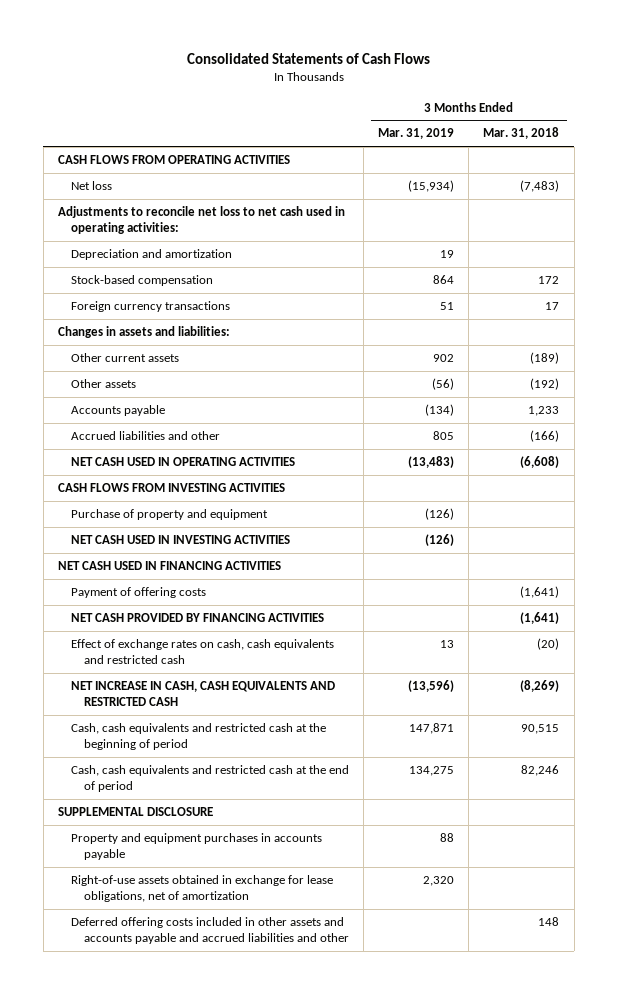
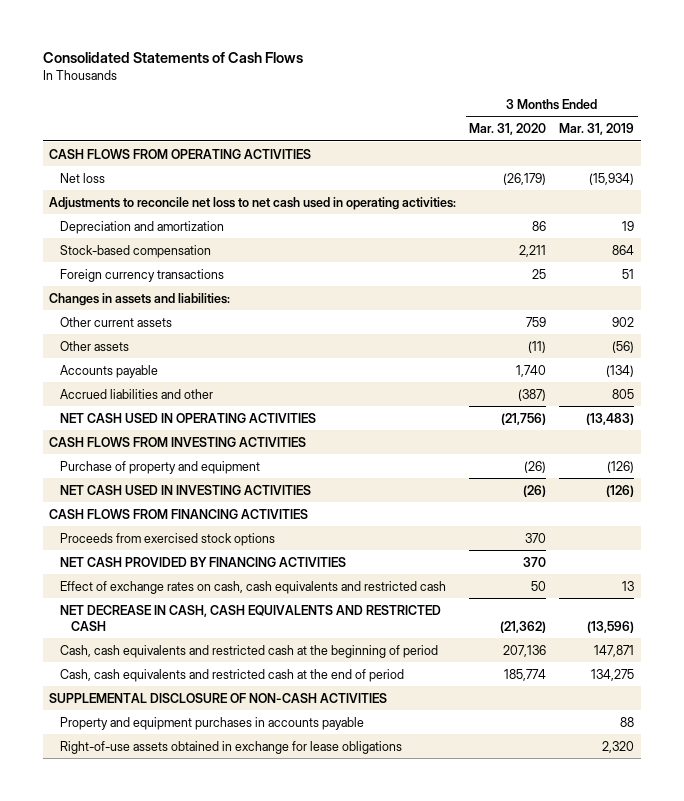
- | 3 Months Ended Mar. 31, 2019 | 3 Months Ended Mar. 31, 2018
+ | 3 Months Ended Mar. 31, 2020 | 3 Months Ended Mar. 31, 2019
- NET CASH USED IN FINANCING ACTIVITIES
- Payment of offering costs | | (1,641)
+ CASH FLOWS FROM FINANCING ACTIVITIES
+ Proceeds from exercised stock options | 370 |
- NET INCREASE IN CASH, CASH EQUIVALENTS AND RESTRICTED CASH | (13,596) | (8,269)
+ NET DECREASE IN CASH, CASH EQUIVALENTS AND RESTRICTED CASH | (21,362) | (13,596)
- SUPPLEMENTAL DISCLOSURE
+ SUPPLEMENTAL DISCLOSURE OF NON-CASH ACTIVITIES
- Right-of-use assets obtained in exchange for lease obligations, net of amortization | 2,320 |
- Deferred offering costs included in other assets and accounts payable and accrued liabilities and other | | 148
+ Right-of-use assets obtained in exchange for lease obligations | | 2,320

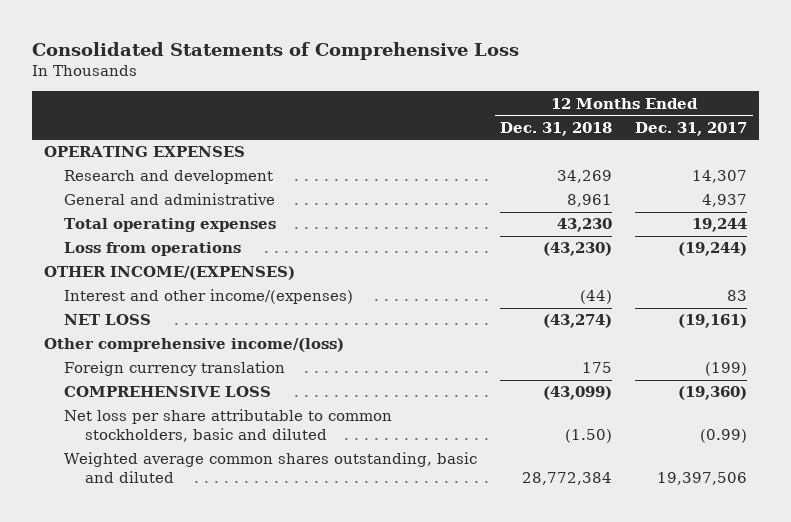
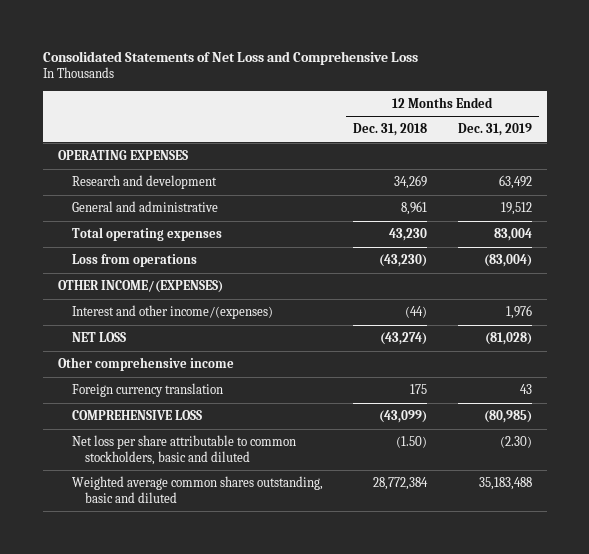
- Consolidated Statements of Comprehensive Loss
+ Consolidated Statements of Net Loss and Comprehensive Loss
- | 12 Months Ended Dec. 31, 2018 | 12 Months Ended Dec. 31, 2017
+ | 12 Months Ended Dec. 31, 2018 | 12 Months Ended Dec. 31, 2019
- Other comprehensive income/(loss)
+ Other comprehensive income

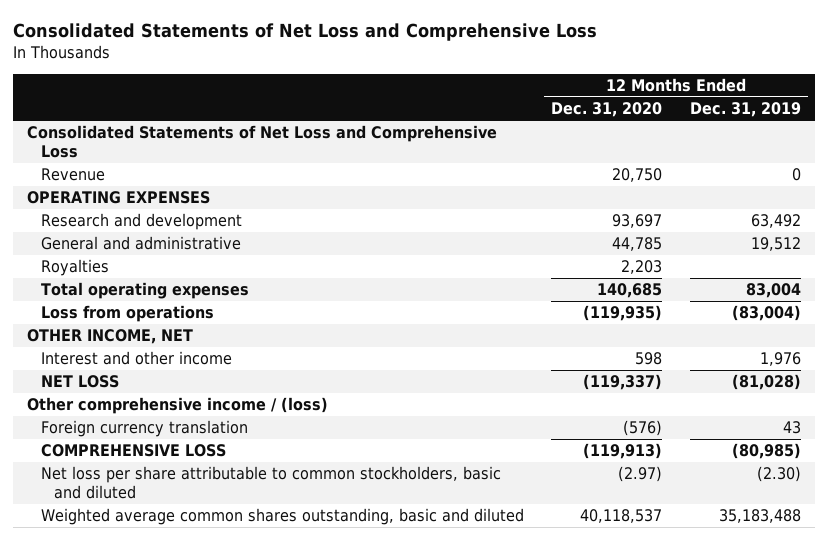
- | 12 Months Ended Dec. 31, 2018 | 12 Months Ended Dec. 31, 2019
+ | 12 Months Ended Dec. 31, 2020 | 12 Months Ended Dec. 31, 2019
+ Consolidated Statements of Net Loss and Comprehensive Loss
+ Revenue | 20,750 | 0
+ Royalties | 2,203 |
- OTHER INCOME/(EXPENSES)
- Interest and other income/(expenses) | (44) | 1,976
+ OTHER INCOME, NET
+ Interest and other income | 598 | 1,976
- Other comprehensive income
+ Other comprehensive income / (loss)

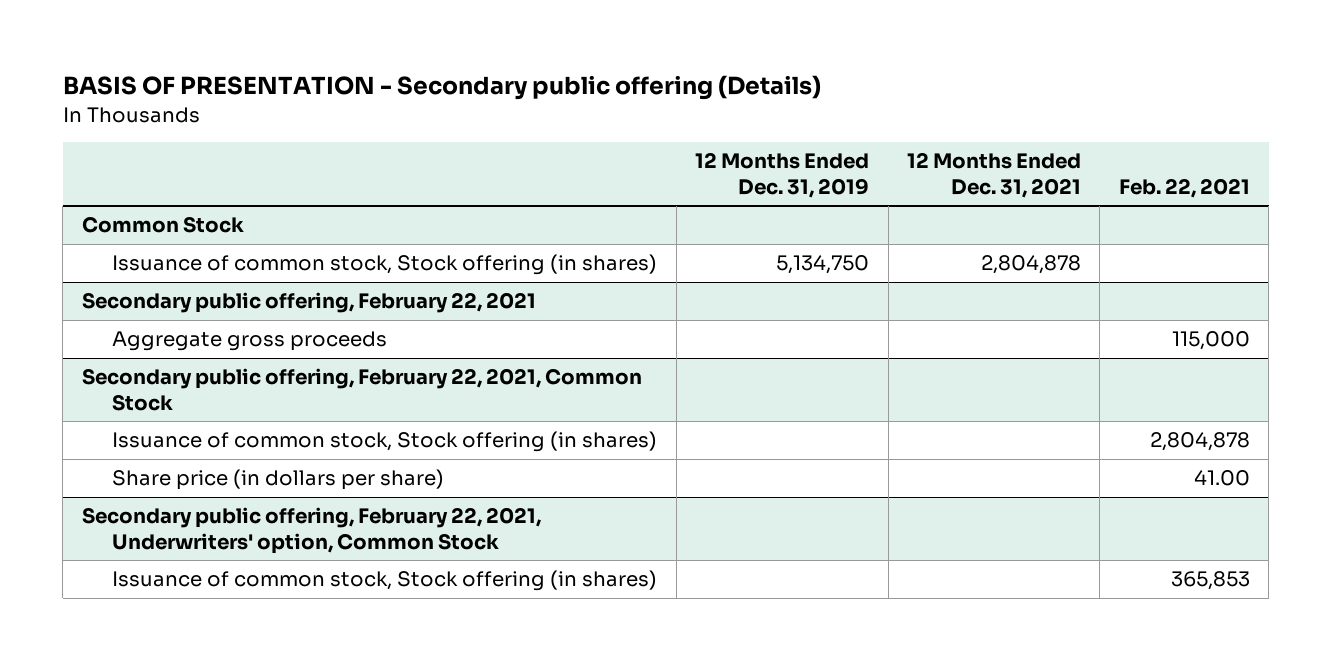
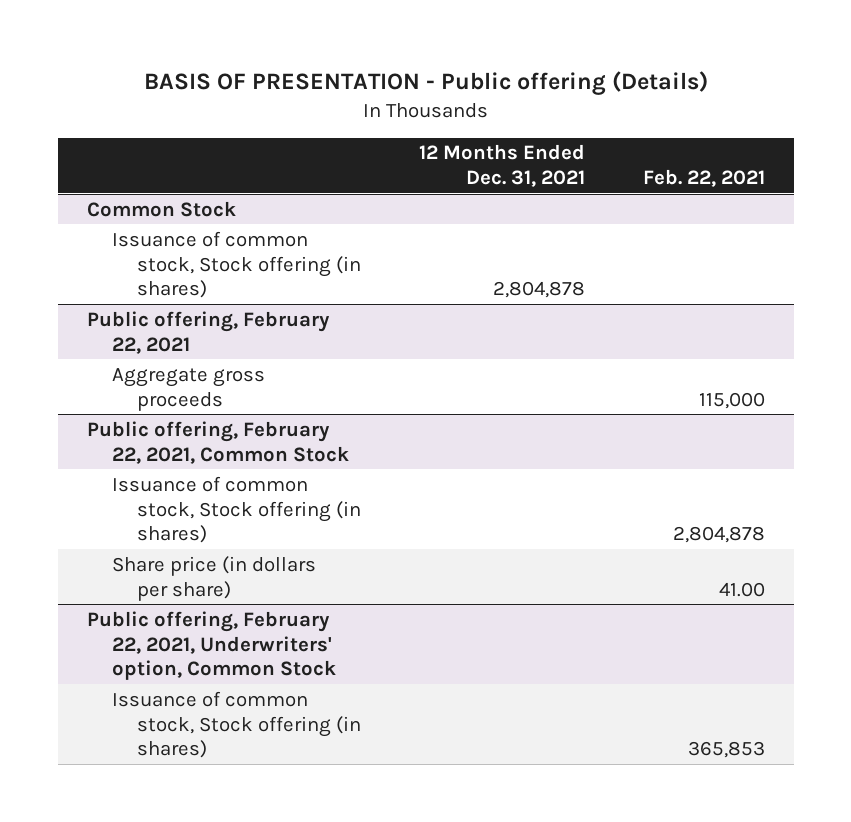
- BASIS OF PRESENTATION - Secondary public offering (Details)
+ BASIS OF PRESENTATION - Public offering (Details)
- | 12 Months Ended Dec. 31, 2019 | 12 Months Ended Dec. 31, 2021 | Feb. 22, 2021
+ | 12 Months Ended Dec. 31, 2021 | Feb. 22, 2021
- Secondary public offering, February 22, 2021
+ Public offering, February 22, 2021
- Secondary public offering, February 22, 2021, Common Stock
+ Public offering, February 22, 2021, Common Stock
- Secondary public offering, February 22, 2021, Underwriters' option, Common Stock
+ Public offering, February 22, 2021, Underwriters' option, Common Stock

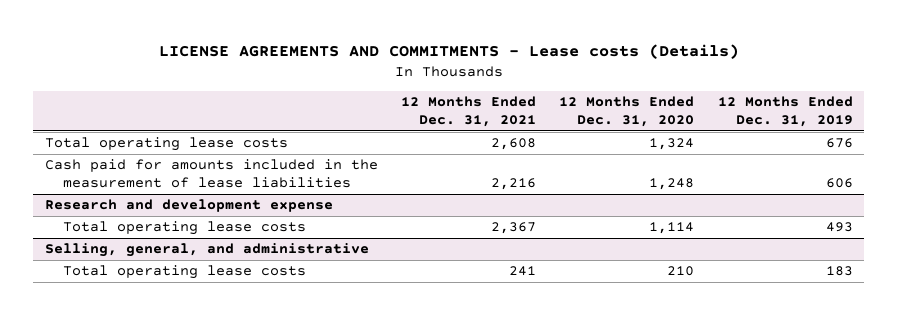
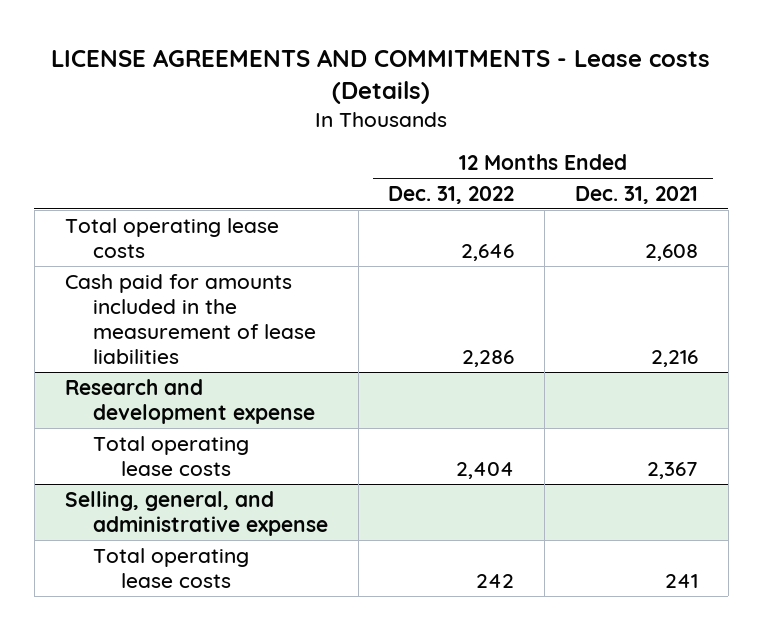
- | 12 Months Ended Dec. 31, 2021 | 12 Months Ended Dec. 31, 2020 | 12 Months Ended Dec. 31, 2019
+ | 12 Months Ended Dec. 31, 2022 | 12 Months Ended Dec. 31, 2021
- Selling, general, and administrative
+ Selling, general, and administrative expense

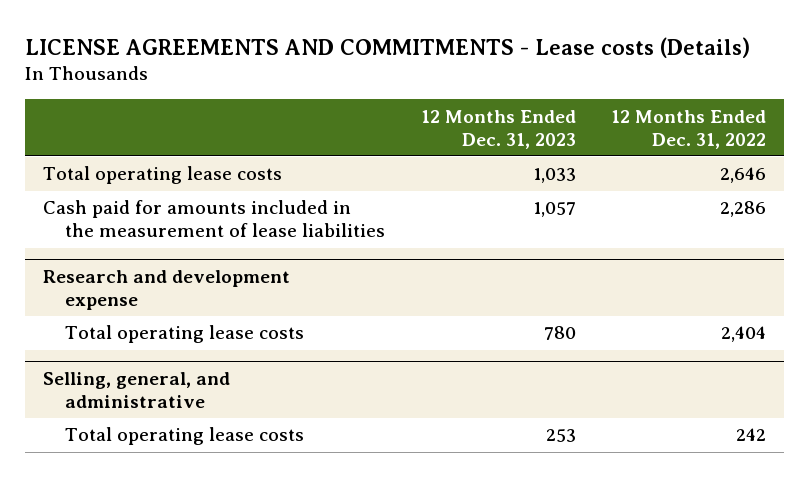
- | 12 Months Ended Dec. 31, 2022 | 12 Months Ended Dec. 31, 2021
+ | 12 Months Ended Dec. 31, 2023 | 12 Months Ended Dec. 31, 2022
- Selling, general, and administrative expense
+ Selling, general, and administrative

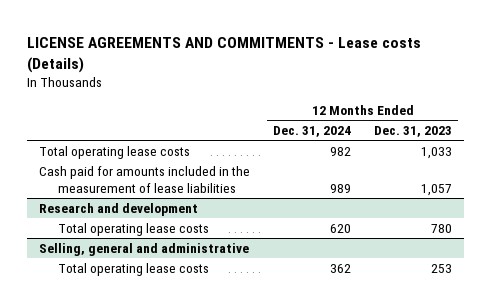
- | 12 Months Ended Dec. 31, 2023 | 12 Months Ended Dec. 31, 2022
+ | 12 Months Ended Dec. 31, 2024 | 12 Months Ended Dec. 31, 2023
- Research and development expense
+ Research and development
- Selling, general, and administrative
+ Selling, general and administrative

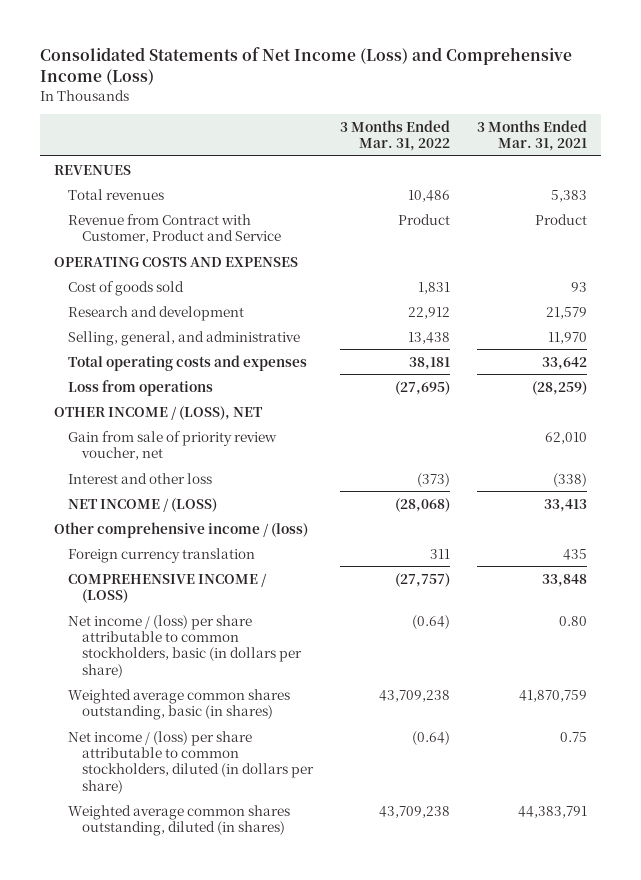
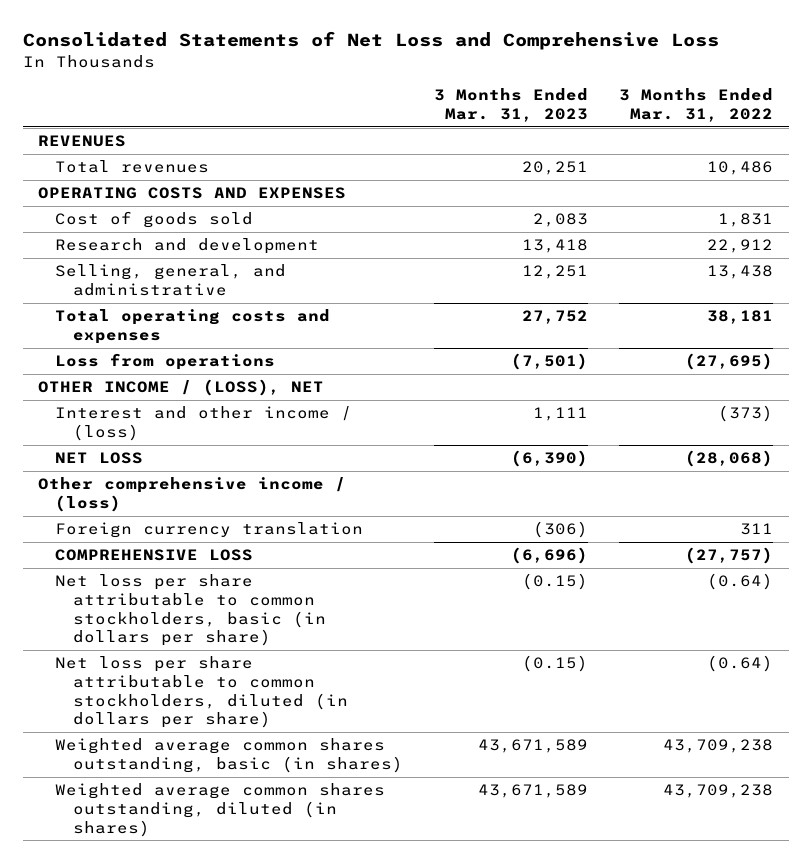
- Consolidated Statements of Net Income (Loss) and Comprehensive Income (Loss)
+ Consolidated Statements of Net Loss and Comprehensive Loss
- | 3 Months Ended Mar. 31, 2022 | 3 Months Ended Mar. 31, 2021
+ | 3 Months Ended Mar. 31, 2023 | 3 Months Ended Mar. 31, 2022
- Revenue from Contract with Customer, Product and Service | Product | Product
- Gain from sale of priority review voucher, net | | 62,010
- Interest and other loss | (373) | (338)
- NET INCOME / (LOSS) | (28,068) | 33,413
+ Interest and other income / (loss) | 1,111 | (373)
+ NET LOSS | (6,390) | (28,068)
- COMPREHENSIVE INCOME / (LOSS) | (27,757) | 33,848
- Net income / (loss) per share attributable to common stockholders, basic (in dollars per share) | (0.64) | 0.80
+ COMPREHENSIVE LOSS | (6,696) | (27,757)
+ Net loss per share attributable to common stockholders, basic (in dollars per share) | (0.15) | (0.64)
+ Net loss per share attributable to common stockholders, diluted (in dollars per share) | (0.15) | (0.64)
- Net income / (loss) per share attributable to common stockholders, diluted (in dollars per share) | (0.64) | 0.75

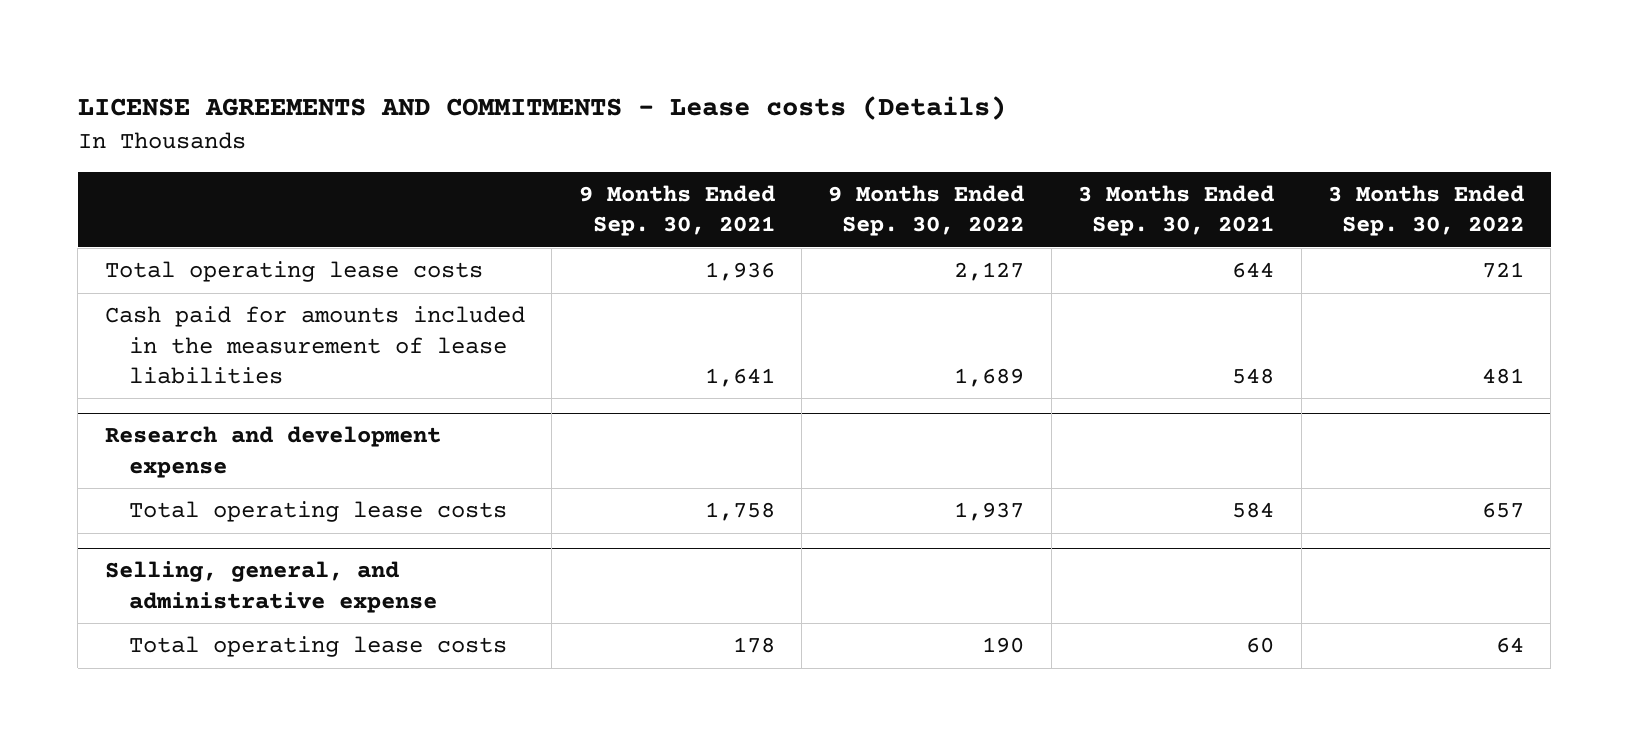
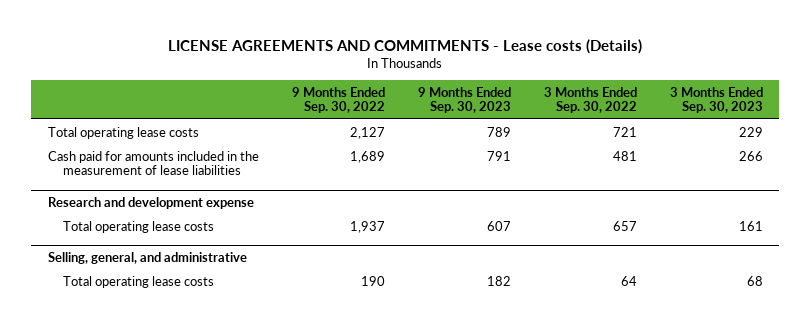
- | 9 Months Ended Sep. 30, 2021 | 9 Months Ended Sep. 30, 2022 | 3 Months Ended Sep. 30, 2021 | 3 Months Ended Sep. 30, 2022
+ | 9 Months Ended Sep. 30, 2022 | 9 Months Ended Sep. 30, 2023 | 3 Months Ended Sep. 30, 2022 | 3 Months Ended Sep. 30, 2023
- Selling, general, and administrative expense
+ Selling, general, and administrative

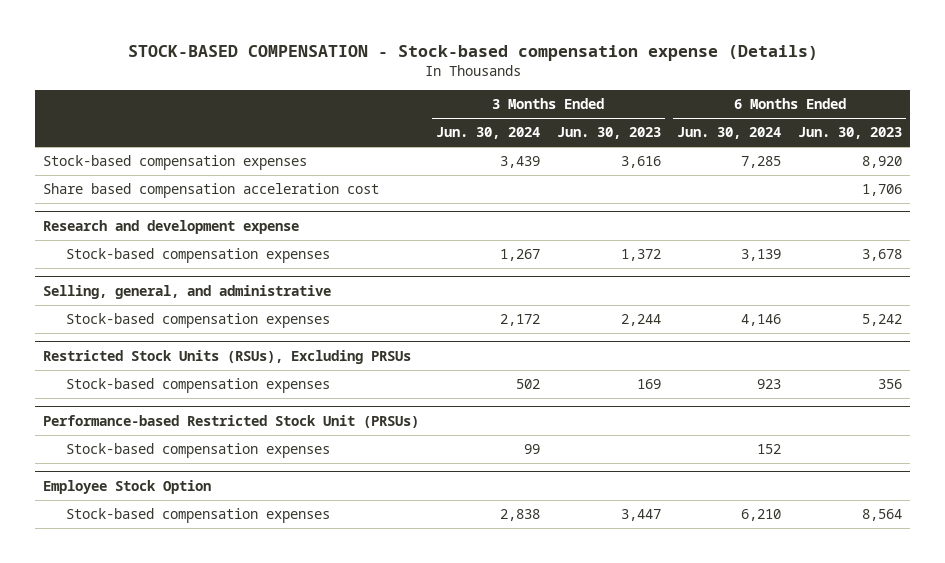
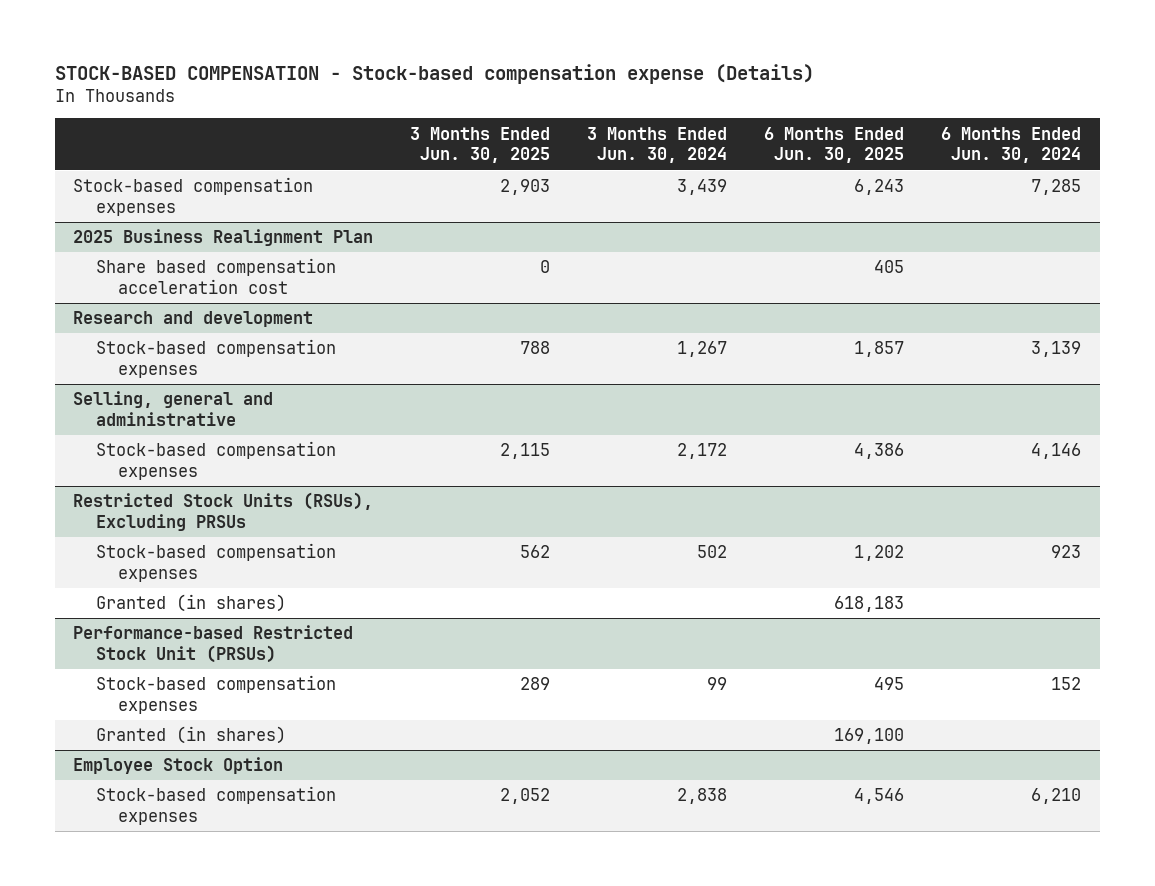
- | 3 Months Ended Jun. 30, 2024 | 3 Months Ended Jun. 30, 2023 | 6 Months Ended Jun. 30, 2024 | 6 Months Ended Jun. 30, 2023
+ | 3 Months Ended Jun. 30, 2025 | 3 Months Ended Jun. 30, 2024 | 6 Months Ended Jun. 30, 2025 | 6 Months Ended Jun. 30, 2024
+ 2025 Business Realignment Plan
- Research and development expense
+ Research and development
- Selling, general, and administrative
+ Selling, general and administrative
@ Restricted Stock Units (RSUs), Excluding PRSUs
+ Granted (in shares) | | | 618,183 |
@ Performance-based Restricted Stock Unit (PRSUs)
+ Granted (in shares) | | | 169,100 |

